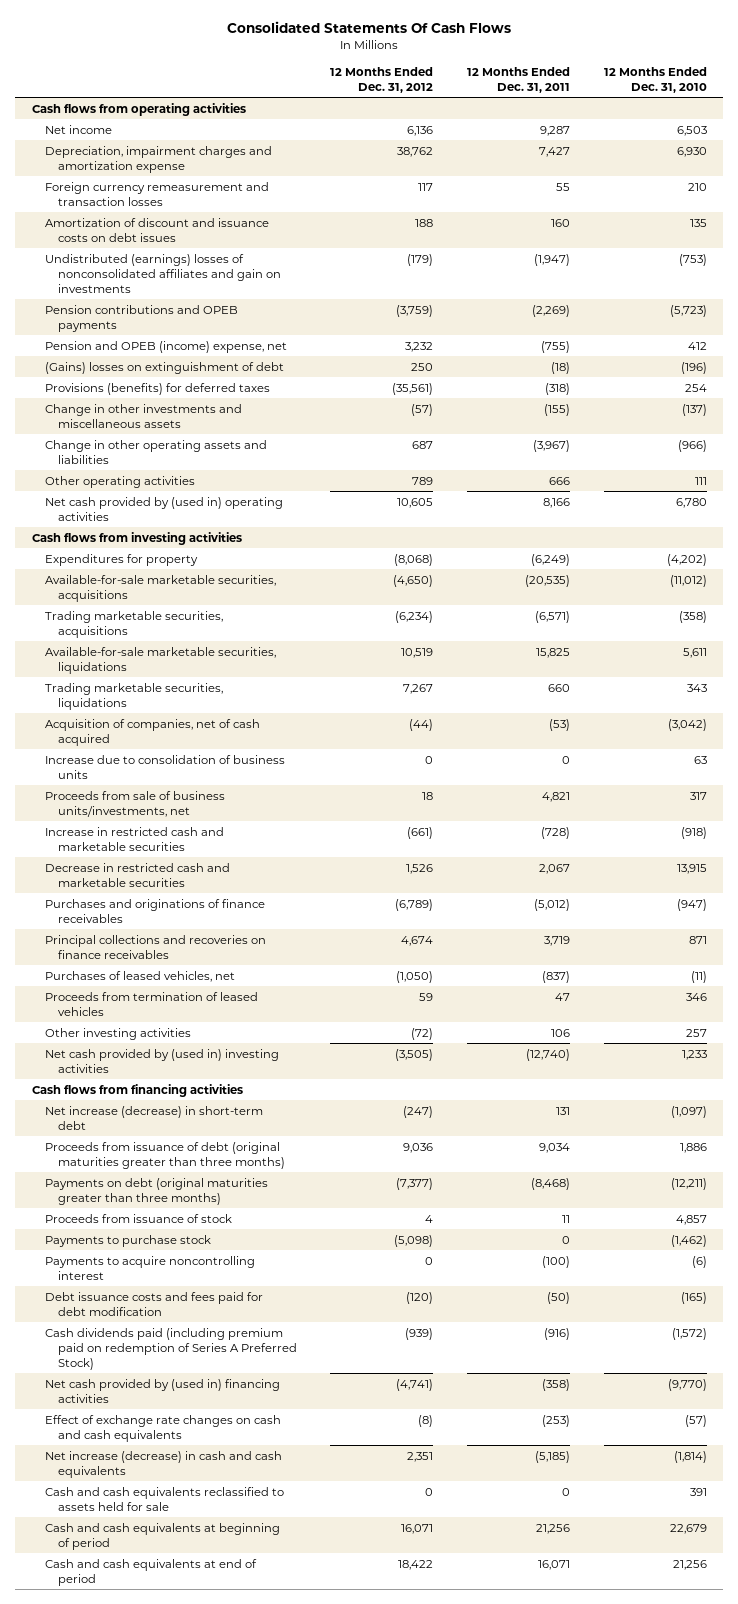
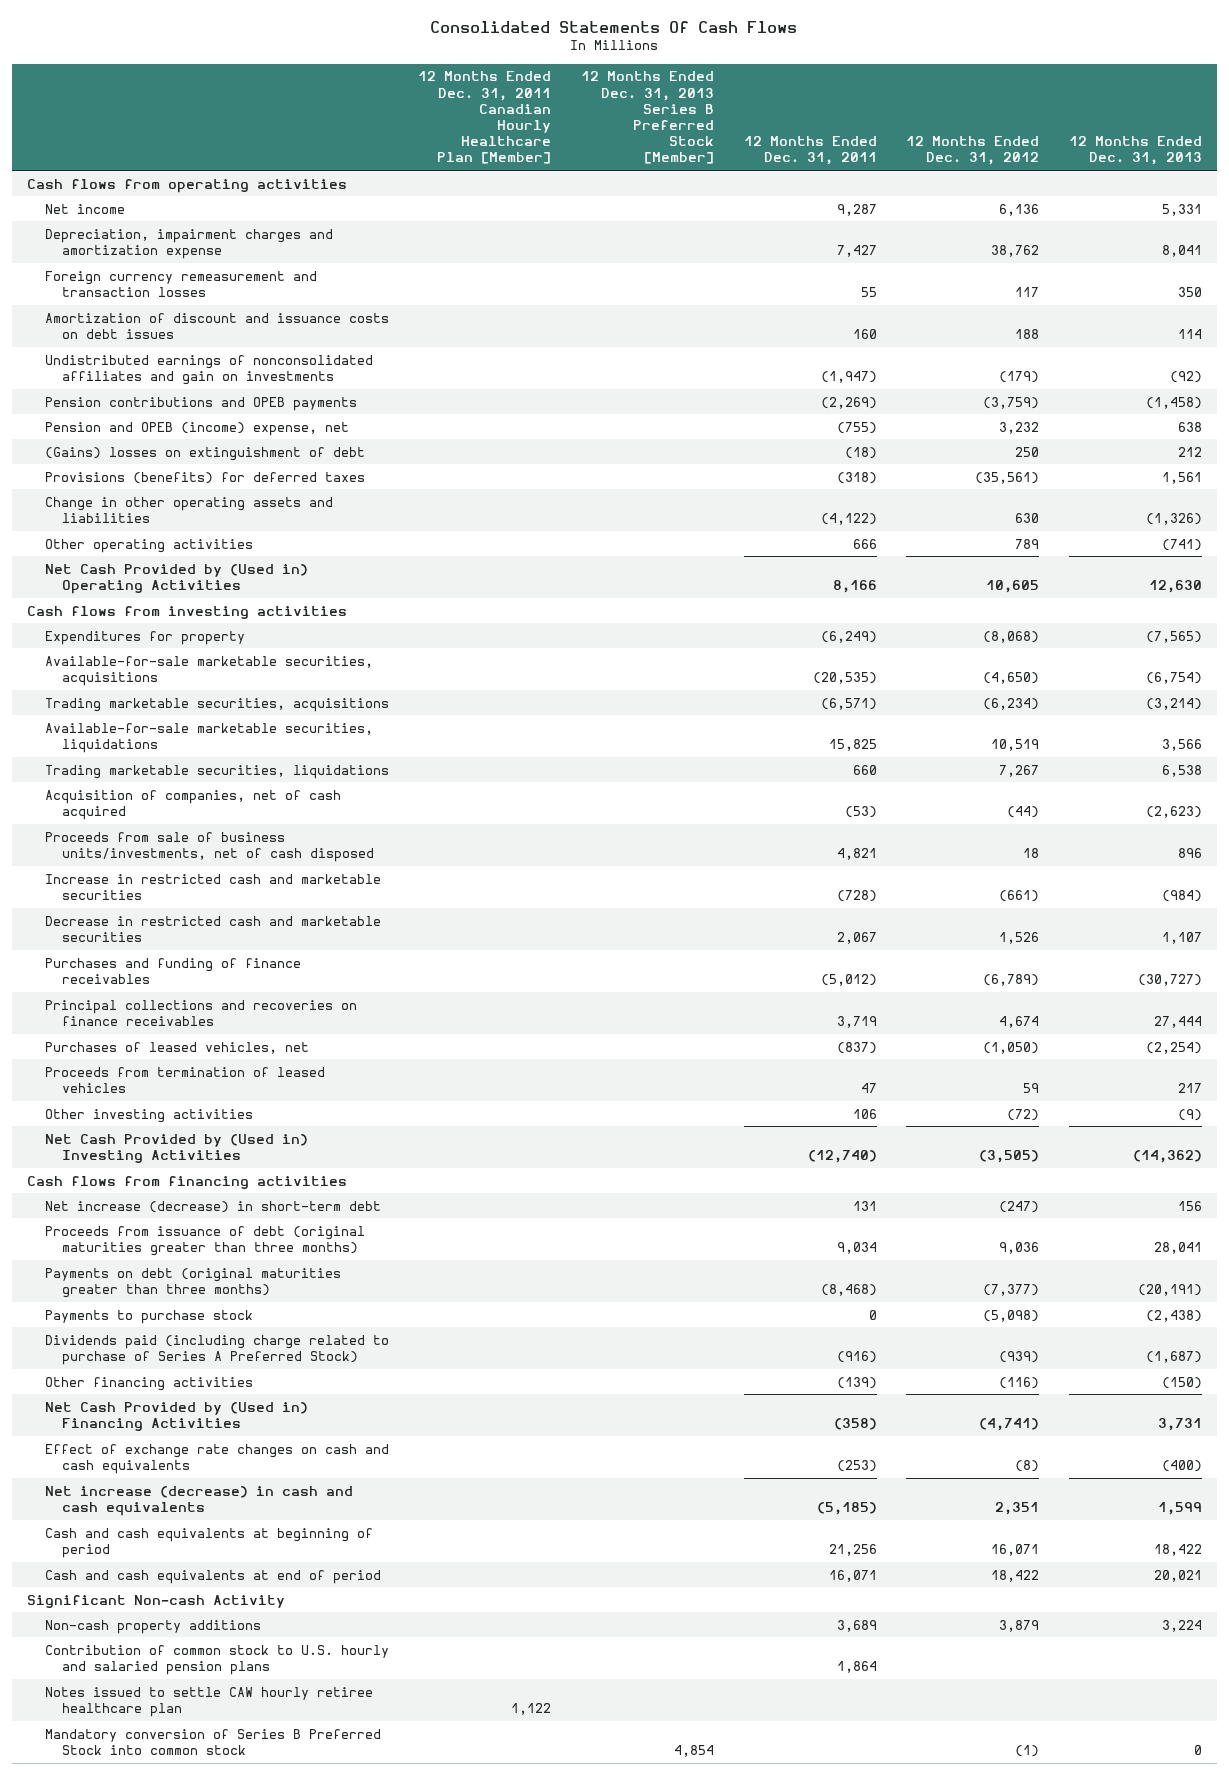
- | 12 Months Ended Dec. 31, 2012 | 12 Months Ended Dec. 31, 2011 | 12 Months Ended Dec. 31, 2010
+ | 12 Months Ended Dec. 31, 2011 Canadian Hourly Healthcare Plan [Member] | 12 Months Ended Dec. 31, 2013 Series B Preferred Stock [Member] | 12 Months Ended Dec. 31, 2011 | 12 Months Ended Dec. 31, 2012 | 12 Months Ended Dec. 31, 2013
- Undistributed (earnings) losses of nonconsolidated affiliates and gain on investments | (179) | (1,947) | (753)
+ Undistributed earnings of nonconsolidated affiliates and gain on investments | | | (1,947) | (179) | (92)
- Change in other investments and miscellaneous assets | (57) | (155) | (137)
- Change in other operating assets and liabilities | 687 | (3,967) | (966)
+ Change in other operating assets and liabilities | | | (4,122) | 630 | (1,326)
- Net cash provided by (used in) operating activities | 10,605 | 8,166 | 6,780
+ Net Cash Provided by (Used in) Operating Activities | | | 8,166 | 10,605 | 12,630
- Increase due to consolidation of business units | 0 | 0 | 63
- Proceeds from sale of business units/investments, net | 18 | 4,821 | 317
+ Proceeds from sale of business units/investments, net of cash disposed | | | 4,821 | 18 | 896
- Purchases and originations of finance receivables | (6,789) | (5,012) | (947)
+ Purchases and funding of finance receivables | | | (5,012) | (6,789) | (30,727)
- Net cash provided by (used in) investing activities | (3,505) | (12,740) | 1,233
+ Net Cash Provided by (Used in) Investing Activities | | | (12,740) | (3,505) | (14,362)
- Proceeds from issuance of stock | 4 | 11 | 4,857
- Payments to acquire noncontrolling interest | 0 | (100) | (6)
- Debt issuance costs and fees paid for debt modification | (120) | (50) | (165)
- Cash dividends paid (including premium paid on redemption of Series A Preferred Stock) | (939) | (916) | (1,572)
- Net cash provided by (used in) financing activities | (4,741) | (358) | (9,770)
+ Dividends paid (including charge related to purchase of Series A Preferred Stock) | | | (916) | (939) | (1,687)
+ Other financing activities | | | (139) | (116) | (150)
+ Net Cash Provided by (Used in) Financing Activities | | | (358) | (4,741) | 3,731
- Cash and cash equivalents reclassified to assets held for sale | 0 | 0 | 391
+ Significant Non-cash Activity
+ Non-cash property additions | | | 3,689 | 3,879 | 3,224
+ Contribution of common stock to U.S. hourly and salaried pension plans | | | 1,864 | |
+ Notes issued to settle CAW hourly retiree healthcare plan | 1,122 | | | |
+ Mandatory conversion of Series B Preferred Stock into common stock | | 4,854 | | (1) | 0

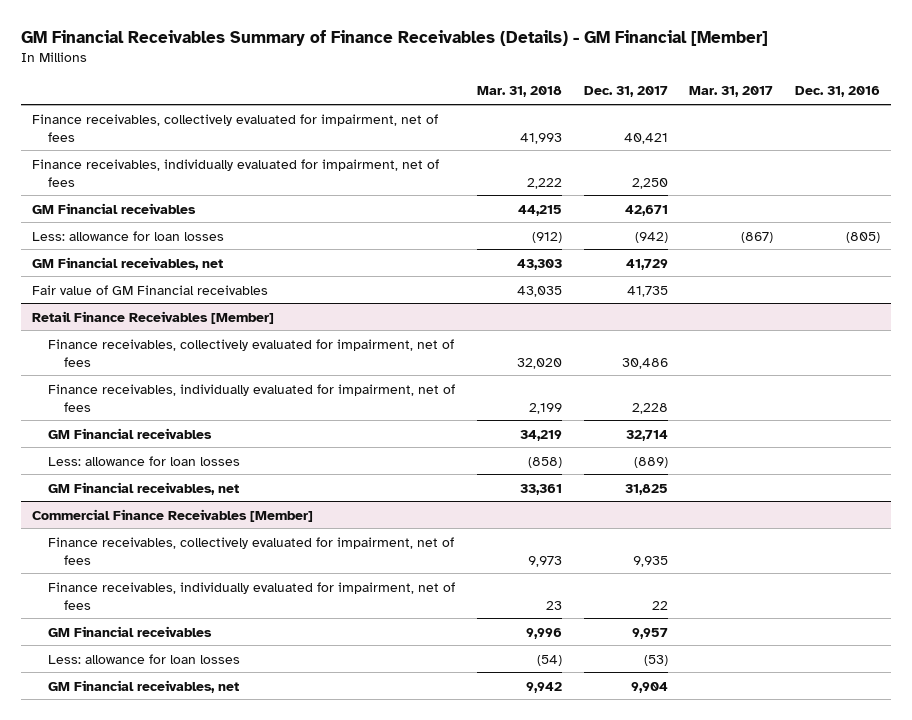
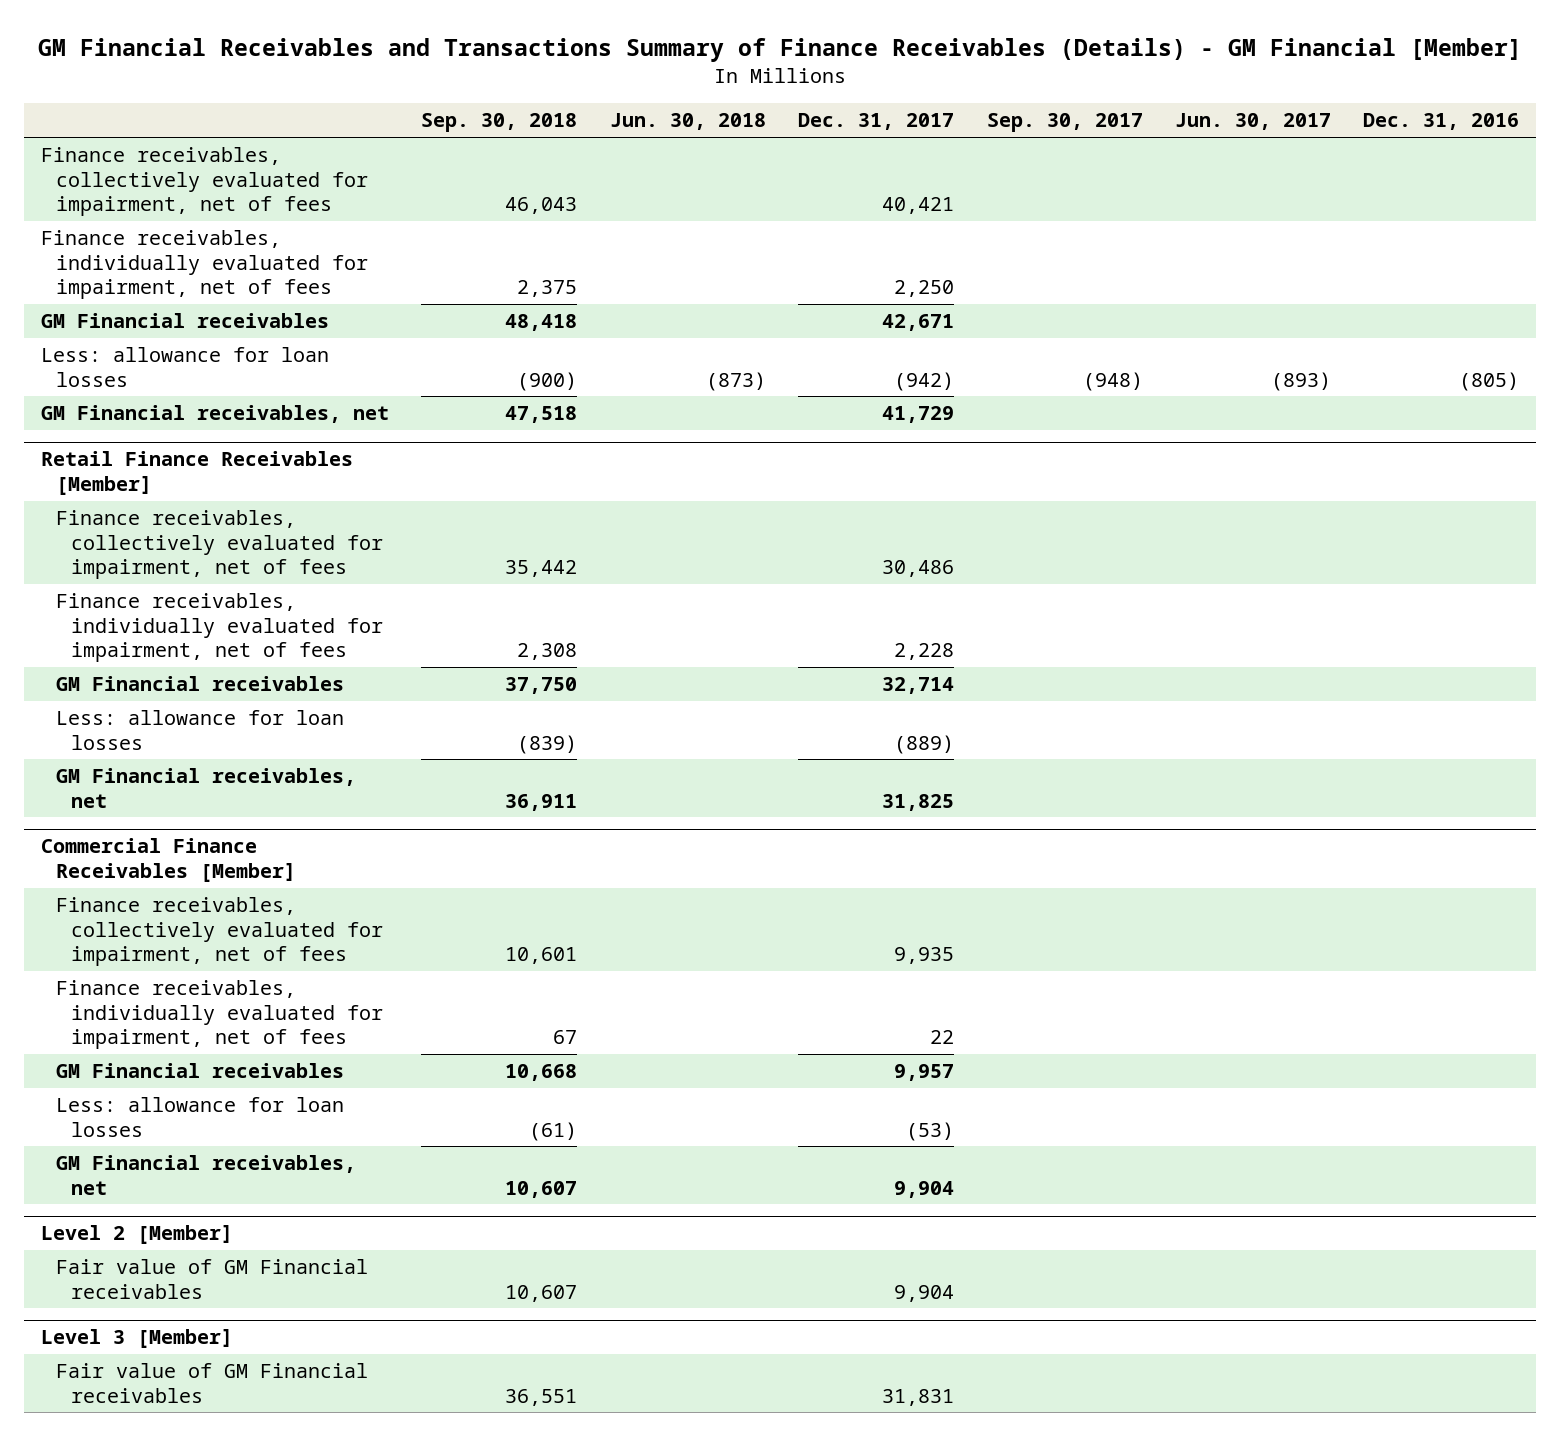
- GM Financial Receivables Summary of Finance Receivables (Details) - GM Financial [Member]
+ GM Financial Receivables and Transactions Summary of Finance Receivables (Details) - GM Financial [Member]
- | Mar. 31, 2018 | Dec. 31, 2017 | Mar. 31, 2017 | Dec. 31, 2016
+ | Sep. 30, 2018 | Jun. 30, 2018 | Dec. 31, 2017 | Sep. 30, 2017 | Jun. 30, 2017 | Dec. 31, 2016
- Fair value of GM Financial receivables | 43,035 | 41,735 | |
+ Level 2 [Member]
+ Fair value of GM Financial receivables | 10,607 | | 9,904 | | |
+ Level 3 [Member]
+ Fair value of GM Financial receivables | 36,551 | | 31,831 | | |

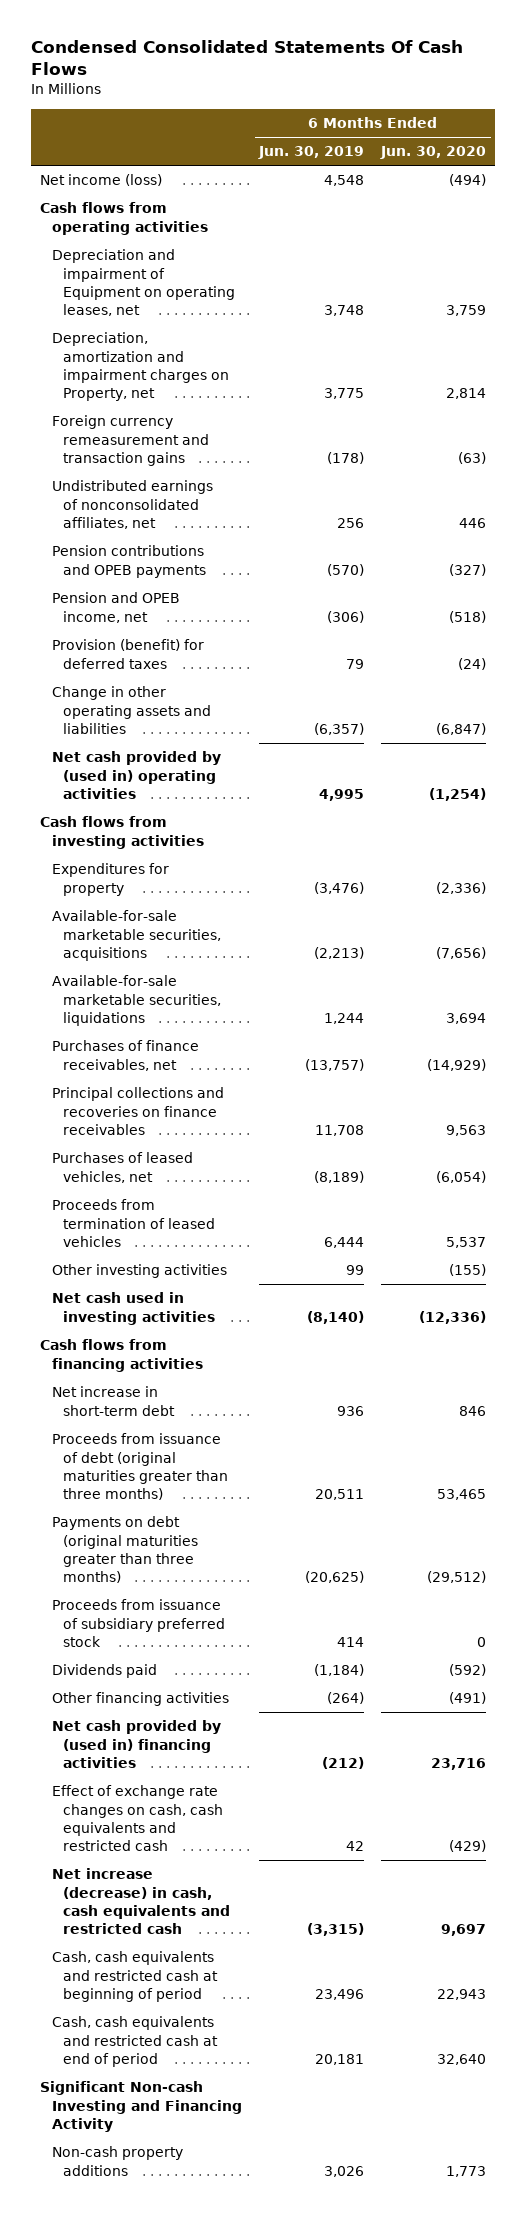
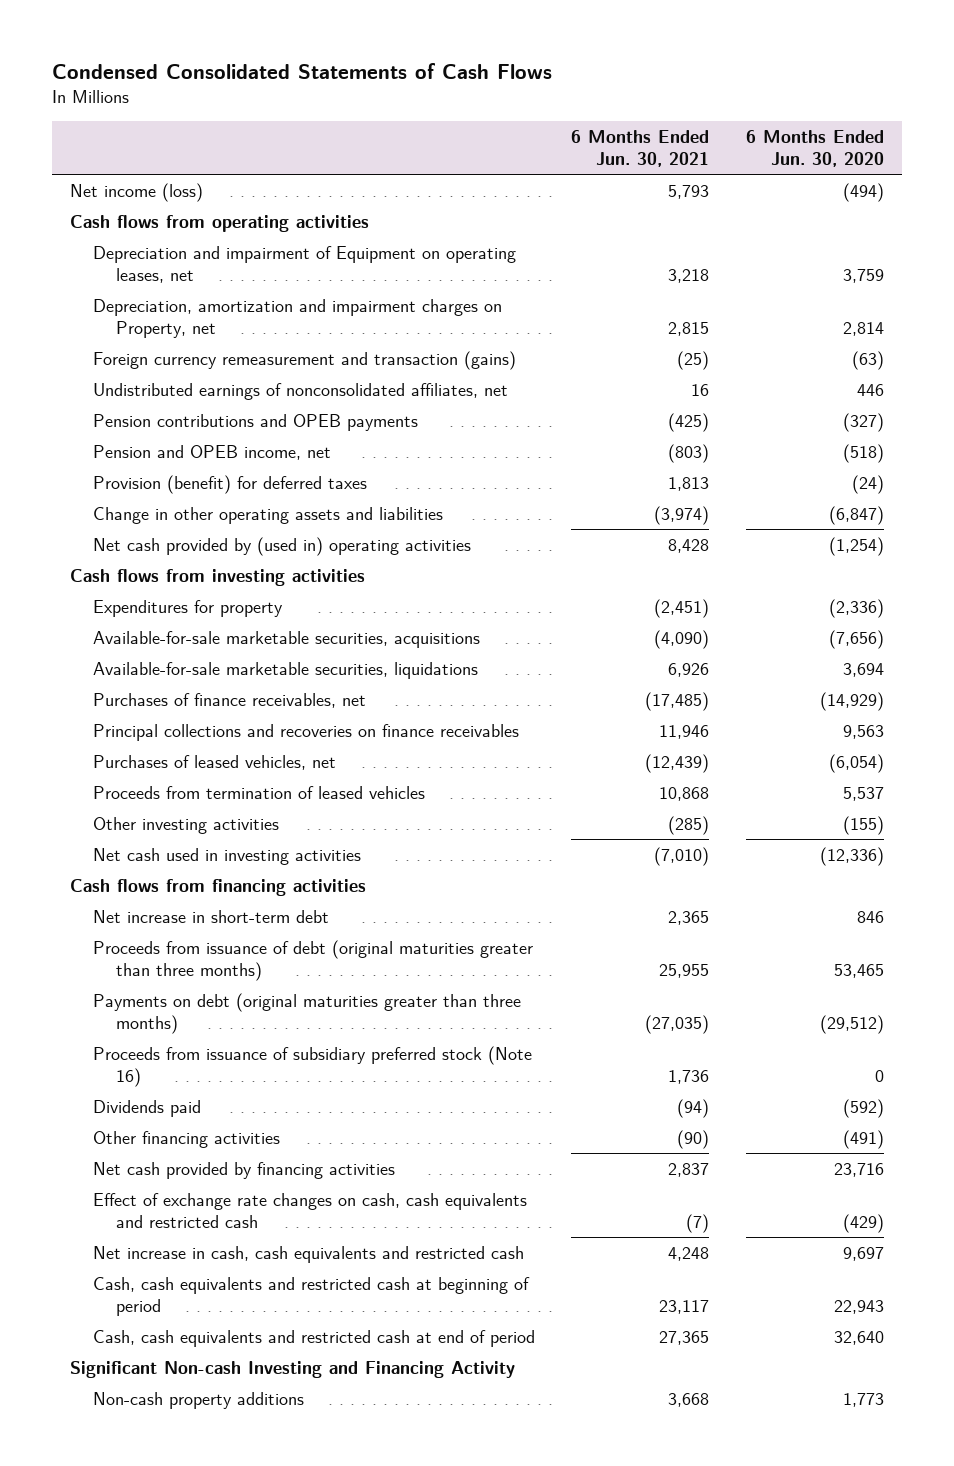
- Condensed Consolidated Statements Of Cash Flows
+ Condensed Consolidated Statements of Cash Flows
- | 6 Months Ended Jun. 30, 2019 | 6 Months Ended Jun. 30, 2020
+ | 6 Months Ended Jun. 30, 2021 | 6 Months Ended Jun. 30, 2020
- Foreign currency remeasurement and transaction gains | (178) | (63)
+ Foreign currency remeasurement and transaction (gains) | (25) | (63)
- Proceeds from issuance of subsidiary preferred stock | 414 | 0
+ Proceeds from issuance of subsidiary preferred stock (Note 16) | 1,736 | 0
- Net cash provided by (used in) financing activities | (212) | 23,716
+ Net cash provided by financing activities | 2,837 | 23,716
- Net increase (decrease) in cash, cash equivalents and restricted cash | (3,315) | 9,697
+ Net increase in cash, cash equivalents and restricted cash | 4,248 | 9,697

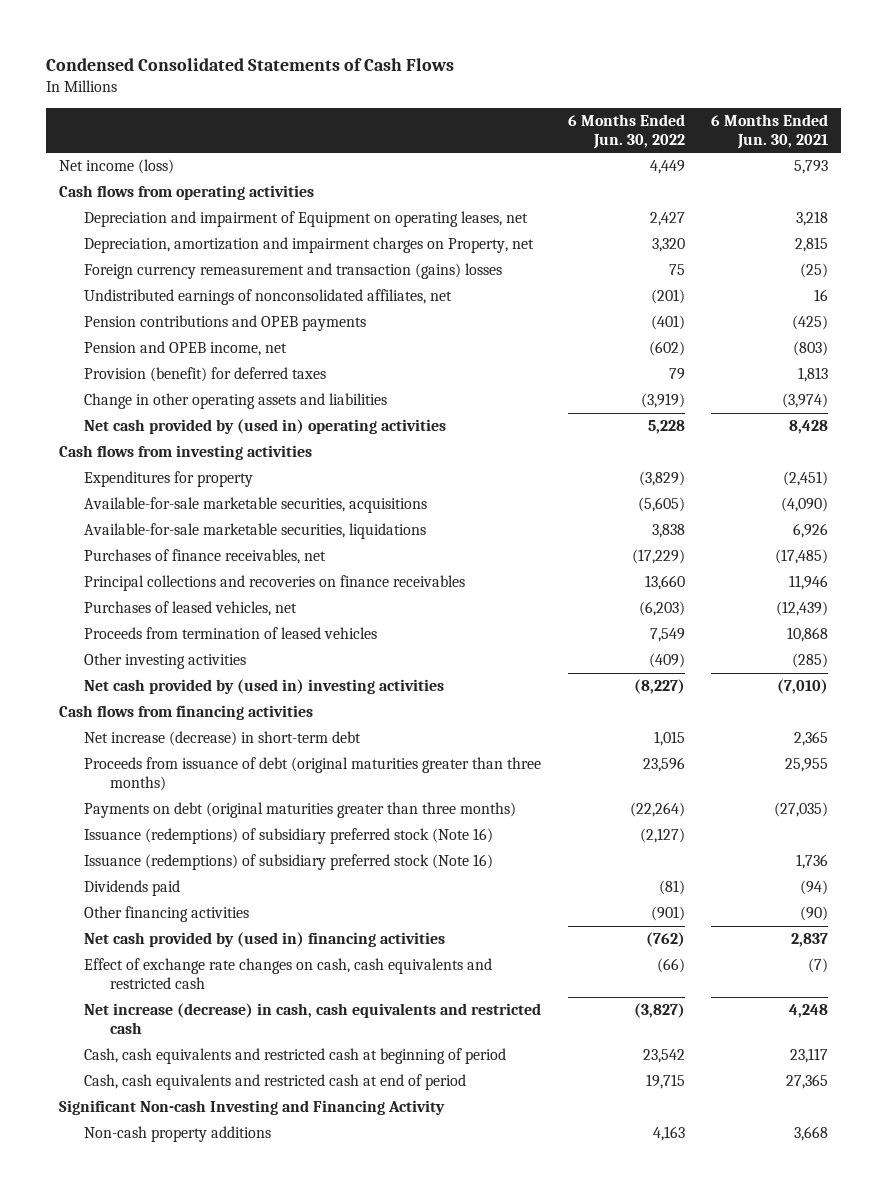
- | 6 Months Ended Jun. 30, 2021 | 6 Months Ended Jun. 30, 2020
+ | 6 Months Ended Jun. 30, 2022 | 6 Months Ended Jun. 30, 2021
- Foreign currency remeasurement and transaction (gains) | (25) | (63)
+ Foreign currency remeasurement and transaction (gains) losses | 75 | (25)
- Net cash used in investing activities | (7,010) | (12,336)
+ Net cash provided by (used in) investing activities | (8,227) | (7,010)
- Net increase in short-term debt | 2,365 | 846
+ Net increase (decrease) in short-term debt | 1,015 | 2,365
- Proceeds from issuance of subsidiary preferred stock (Note 16) | 1,736 | 0
+ Issuance (redemptions) of subsidiary preferred stock (Note 16) | (2,127) |
+ Issuance (redemptions) of subsidiary preferred stock (Note 16) | | 1,736
- Net cash provided by financing activities | 2,837 | 23,716
+ Net cash provided by (used in) financing activities | (762) | 2,837
- Net increase in cash, cash equivalents and restricted cash | 4,248 | 9,697
+ Net increase (decrease) in cash, cash equivalents and restricted cash | (3,827) | 4,248

